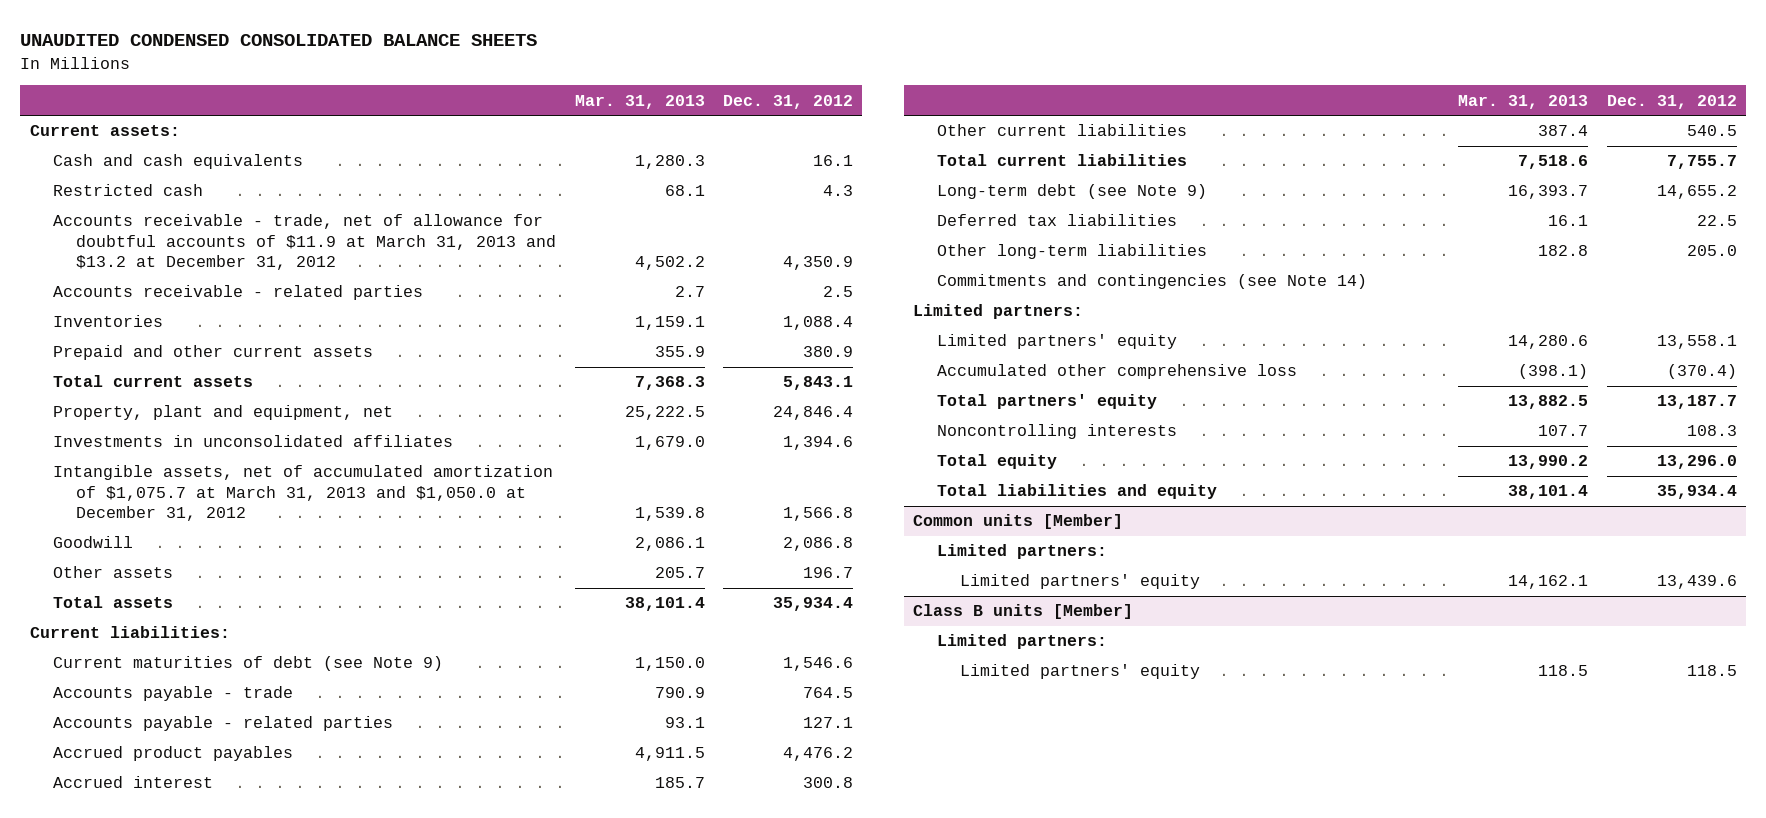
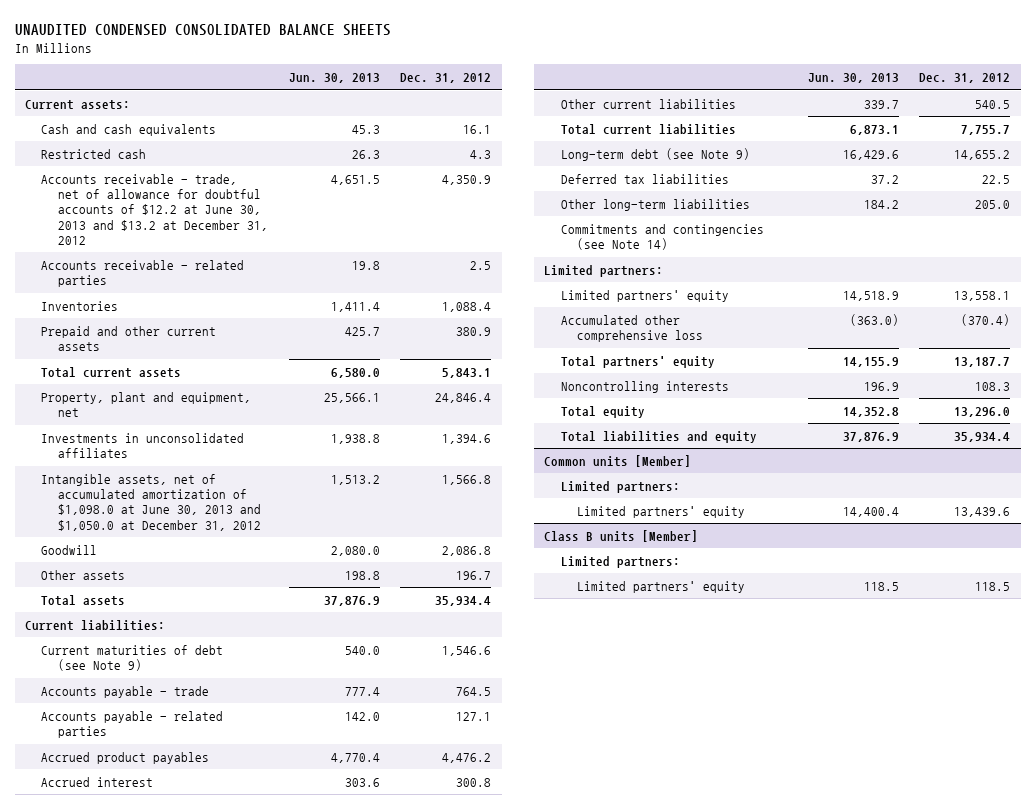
- | Mar. 31, 2013 | Dec. 31, 2012
+ | Jun. 30, 2013 | Dec. 31, 2012
- Accounts receivable - trade, net of allowance for doubtful accounts of $11.9 at March 31, 2013 and $13.2 at December 31, 2012 | 4,502.2 | 4,350.9
+ Accounts receivable - trade, net of allowance for doubtful accounts of $12.2 at June 30, 2013 and $13.2 at December 31, 2012 | 4,651.5 | 4,350.9
- Intangible assets, net of accumulated amortization of $1,075.7 at March 31, 2013 and $1,050.0 at December 31, 2012 | 1,539.8 | 1,566.8
+ Intangible assets, net of accumulated amortization of $1,098.0 at June 30, 2013 and $1,050.0 at December 31, 2012 | 1,513.2 | 1,566.8

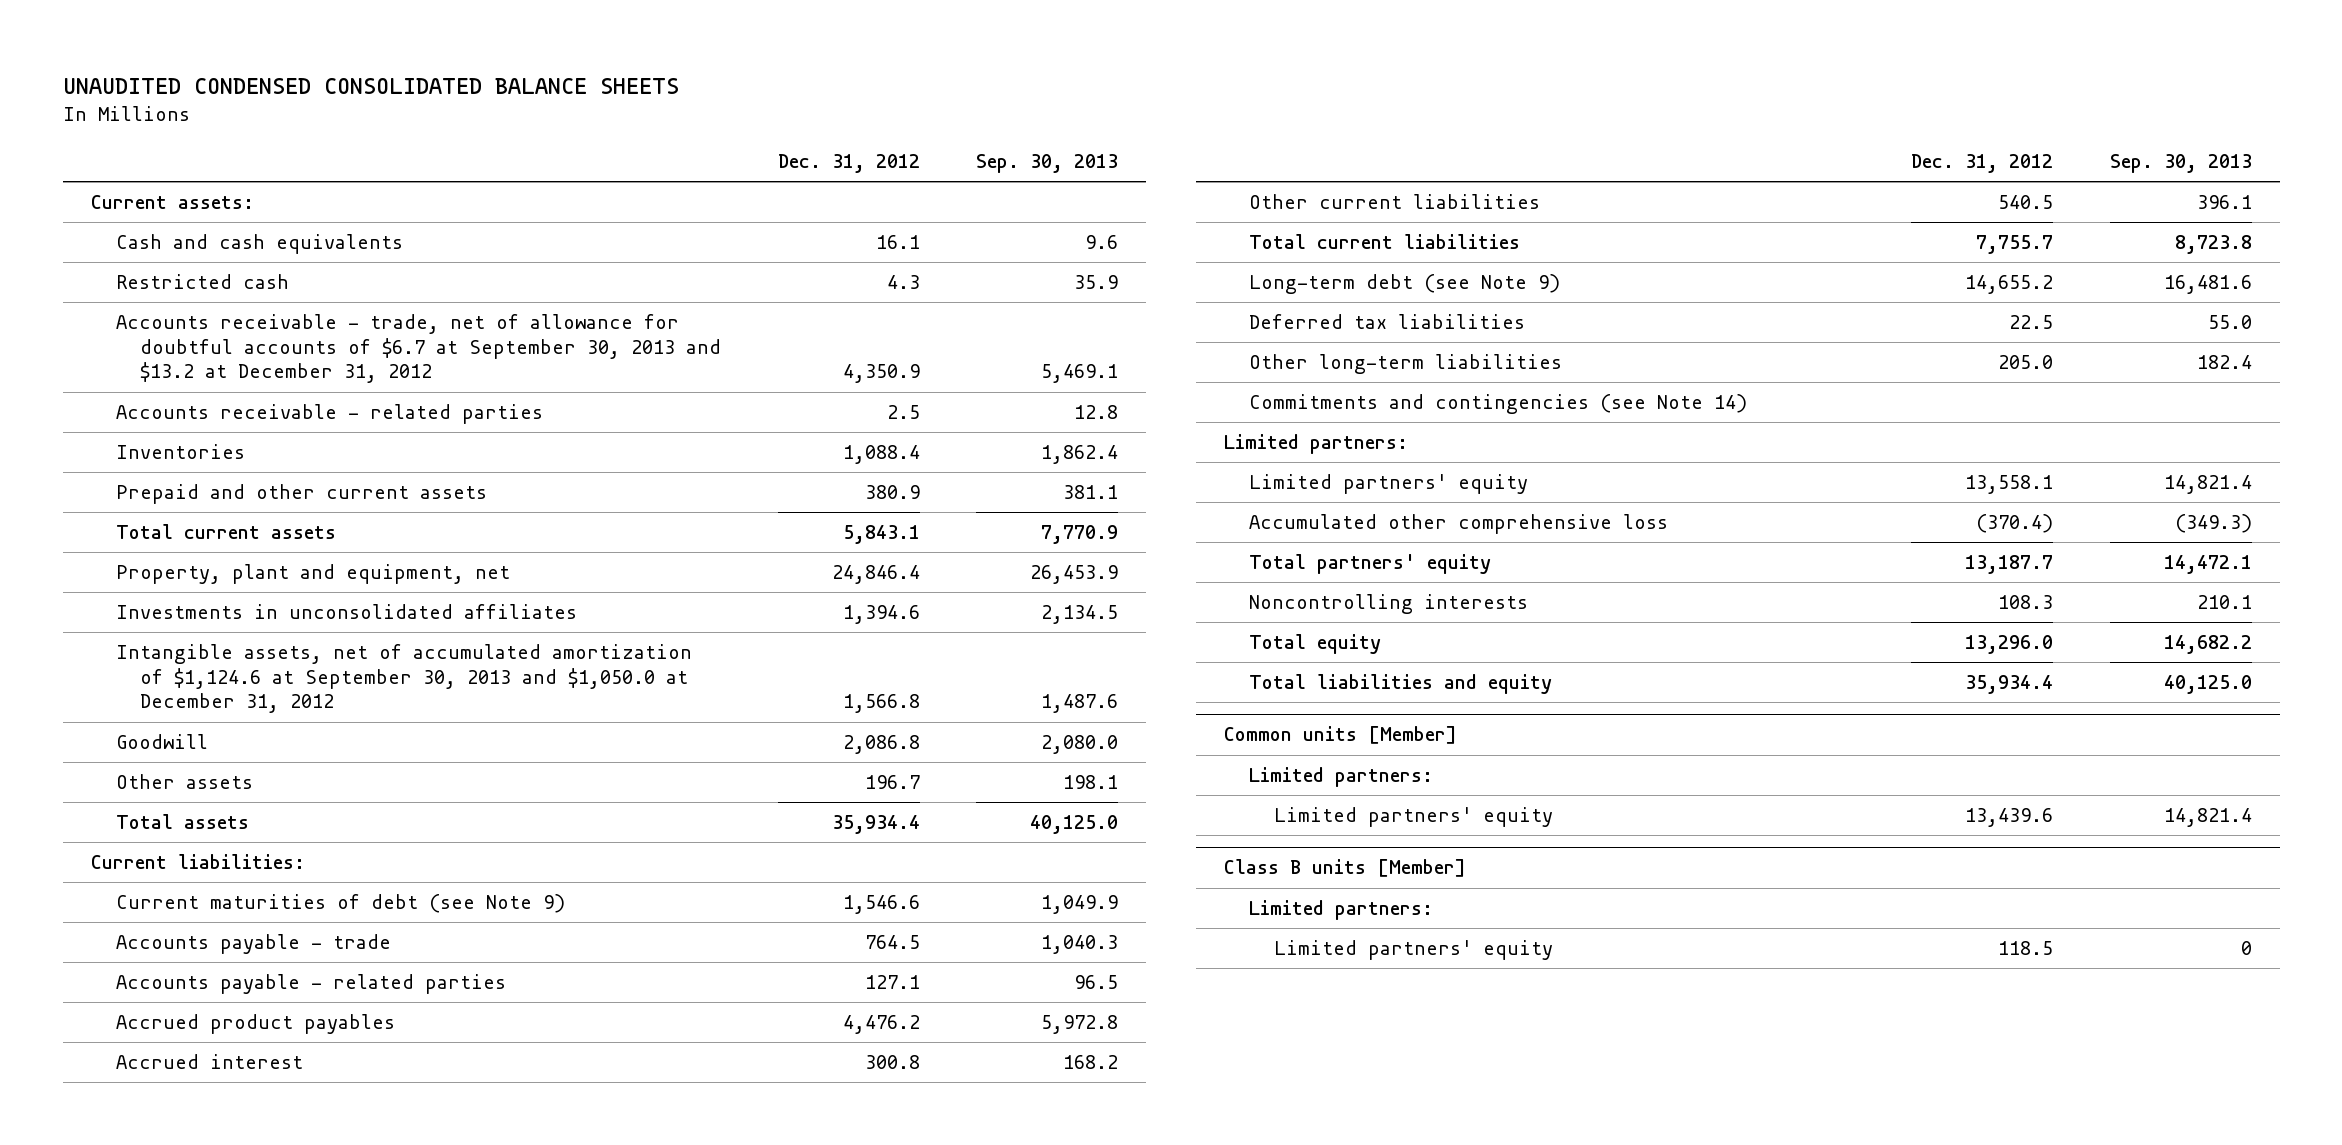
- | Jun. 30, 2013 | Dec. 31, 2012
+ | Dec. 31, 2012 | Sep. 30, 2013
- Accounts receivable - trade, net of allowance for doubtful accounts of $12.2 at June 30, 2013 and $13.2 at December 31, 2012 | 4,651.5 | 4,350.9
+ Accounts receivable - trade, net of allowance for doubtful accounts of $6.7 at September 30, 2013 and $13.2 at December 31, 2012 | 4,350.9 | 5,469.1
- Intangible assets, net of accumulated amortization of $1,098.0 at June 30, 2013 and $1,050.0 at December 31, 2012 | 1,513.2 | 1,566.8
+ Intangible assets, net of accumulated amortization of $1,124.6 at September 30, 2013 and $1,050.0 at December 31, 2012 | 1,566.8 | 1,487.6

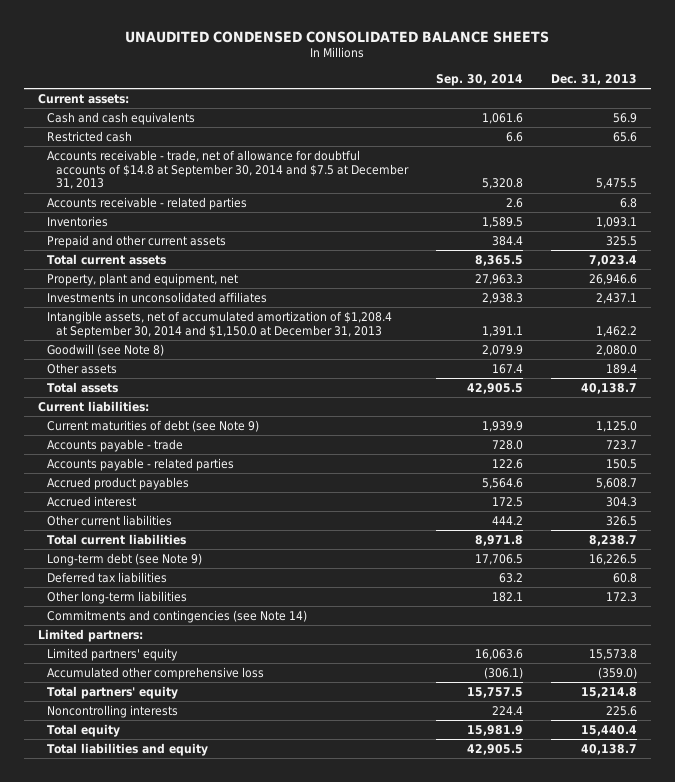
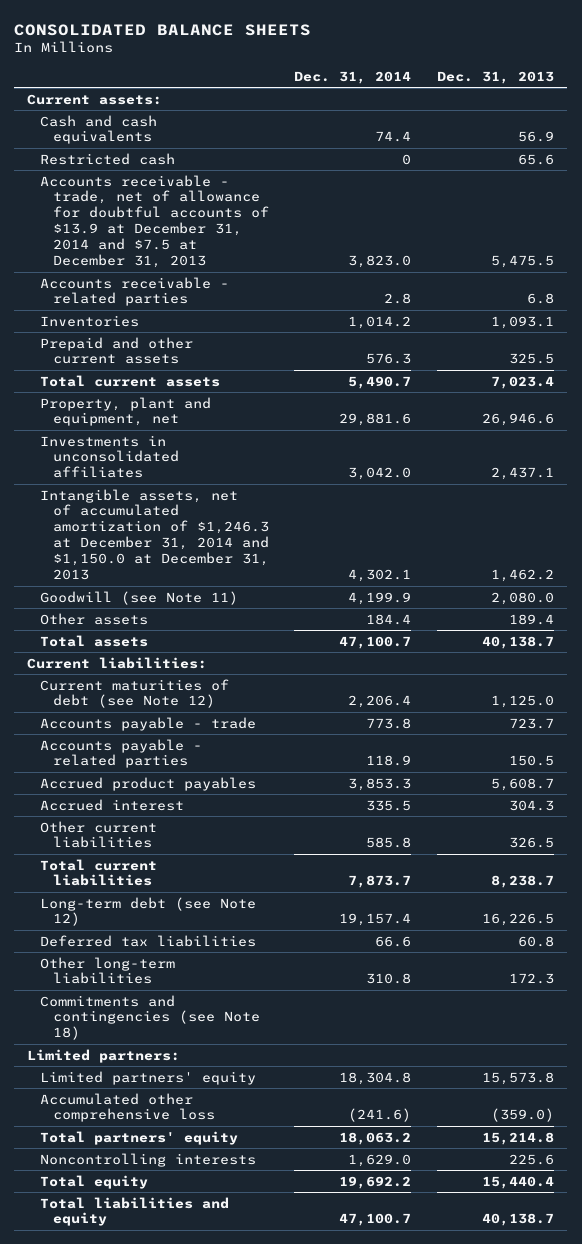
- UNAUDITED CONDENSED CONSOLIDATED BALANCE SHEETS
+ CONSOLIDATED BALANCE SHEETS
- | Sep. 30, 2014 | Dec. 31, 2013
+ | Dec. 31, 2014 | Dec. 31, 2013
- Accounts receivable - trade, net of allowance for doubtful accounts of $14.8 at September 30, 2014 and $7.5 at December 31, 2013 | 5,320.8 | 5,475.5
+ Accounts receivable - trade, net of allowance for doubtful accounts of $13.9 at December 31, 2014 and $7.5 at December 31, 2013 | 3,823.0 | 5,475.5
- Intangible assets, net of accumulated amortization of $1,208.4 at September 30, 2014 and $1,150.0 at December 31, 2013 | 1,391.1 | 1,462.2
- Goodwill (see Note 8) | 2,079.9 | 2,080.0
+ Intangible assets, net of accumulated amortization of $1,246.3 at December 31, 2014 and $1,150.0 at December 31, 2013 | 4,302.1 | 1,462.2
+ Goodwill (see Note 11) | 4,199.9 | 2,080.0
- Current maturities of debt (see Note 9) | 1,939.9 | 1,125.0
+ Current maturities of debt (see Note 12) | 2,206.4 | 1,125.0
- Long-term debt (see Note 9) | 17,706.5 | 16,226.5
+ Long-term debt (see Note 12) | 19,157.4 | 16,226.5
- Commitments and contingencies (see Note 14)
+ Commitments and contingencies (see Note 18)

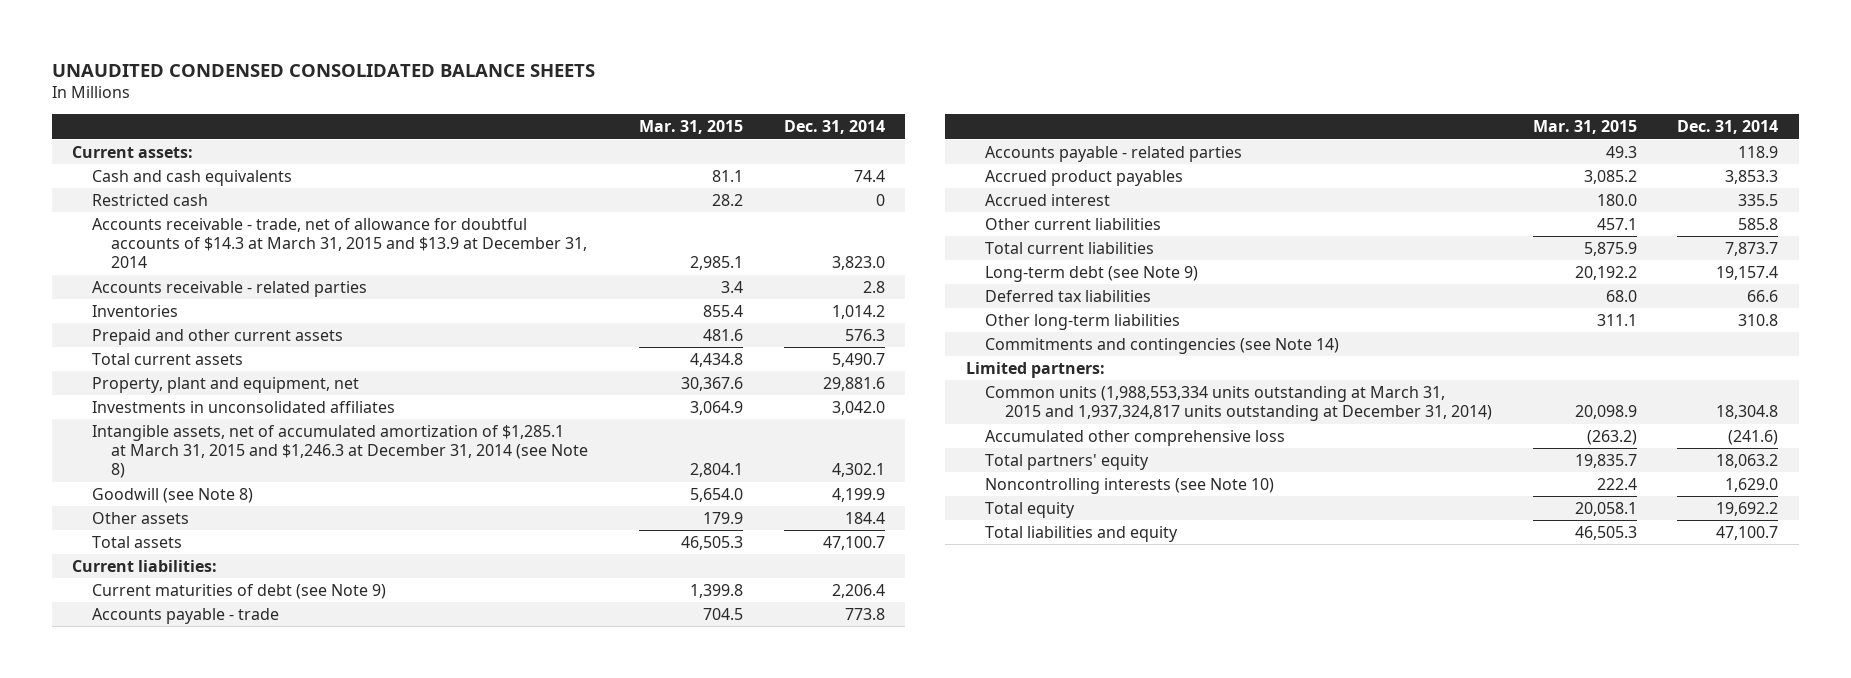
- CONSOLIDATED BALANCE SHEETS
+ UNAUDITED CONDENSED CONSOLIDATED BALANCE SHEETS
- | Dec. 31, 2014 | Dec. 31, 2013
+ | Mar. 31, 2015 | Dec. 31, 2014
- Accounts receivable - trade, net of allowance for doubtful accounts of $13.9 at December 31, 2014 and $7.5 at December 31, 2013 | 3,823.0 | 5,475.5
+ Accounts receivable - trade, net of allowance for doubtful accounts of $14.3 at March 31, 2015 and $13.9 at December 31, 2014 | 2,985.1 | 3,823.0
- Intangible assets, net of accumulated amortization of $1,246.3 at December 31, 2014 and $1,150.0 at December 31, 2013 | 4,302.1 | 1,462.2
- Goodwill (see Note 11) | 4,199.9 | 2,080.0
+ Intangible assets, net of accumulated amortization of $1,285.1 at March 31, 2015 and $1,246.3 at December 31, 2014 (see Note 8) | 2,804.1 | 4,302.1
+ Goodwill (see Note 8) | 5,654.0 | 4,199.9
- Current maturities of debt (see Note 12) | 2,206.4 | 1,125.0
+ Current maturities of debt (see Note 9) | 1,399.8 | 2,206.4
- Long-term debt (see Note 12) | 19,157.4 | 16,226.5
+ Long-term debt (see Note 9) | 20,192.2 | 19,157.4
- Commitments and contingencies (see Note 18)
+ Commitments and contingencies (see Note 14)
- Limited partners' equity | 18,304.8 | 15,573.8
+ Common units (1,988,553,334 units outstanding at March 31, 2015 and 1,937,324,817 units outstanding at December 31, 2014) | 20,098.9 | 18,304.8
- Noncontrolling interests | 1,629.0 | 225.6
+ Noncontrolling interests (see Note 10) | 222.4 | 1,629.0

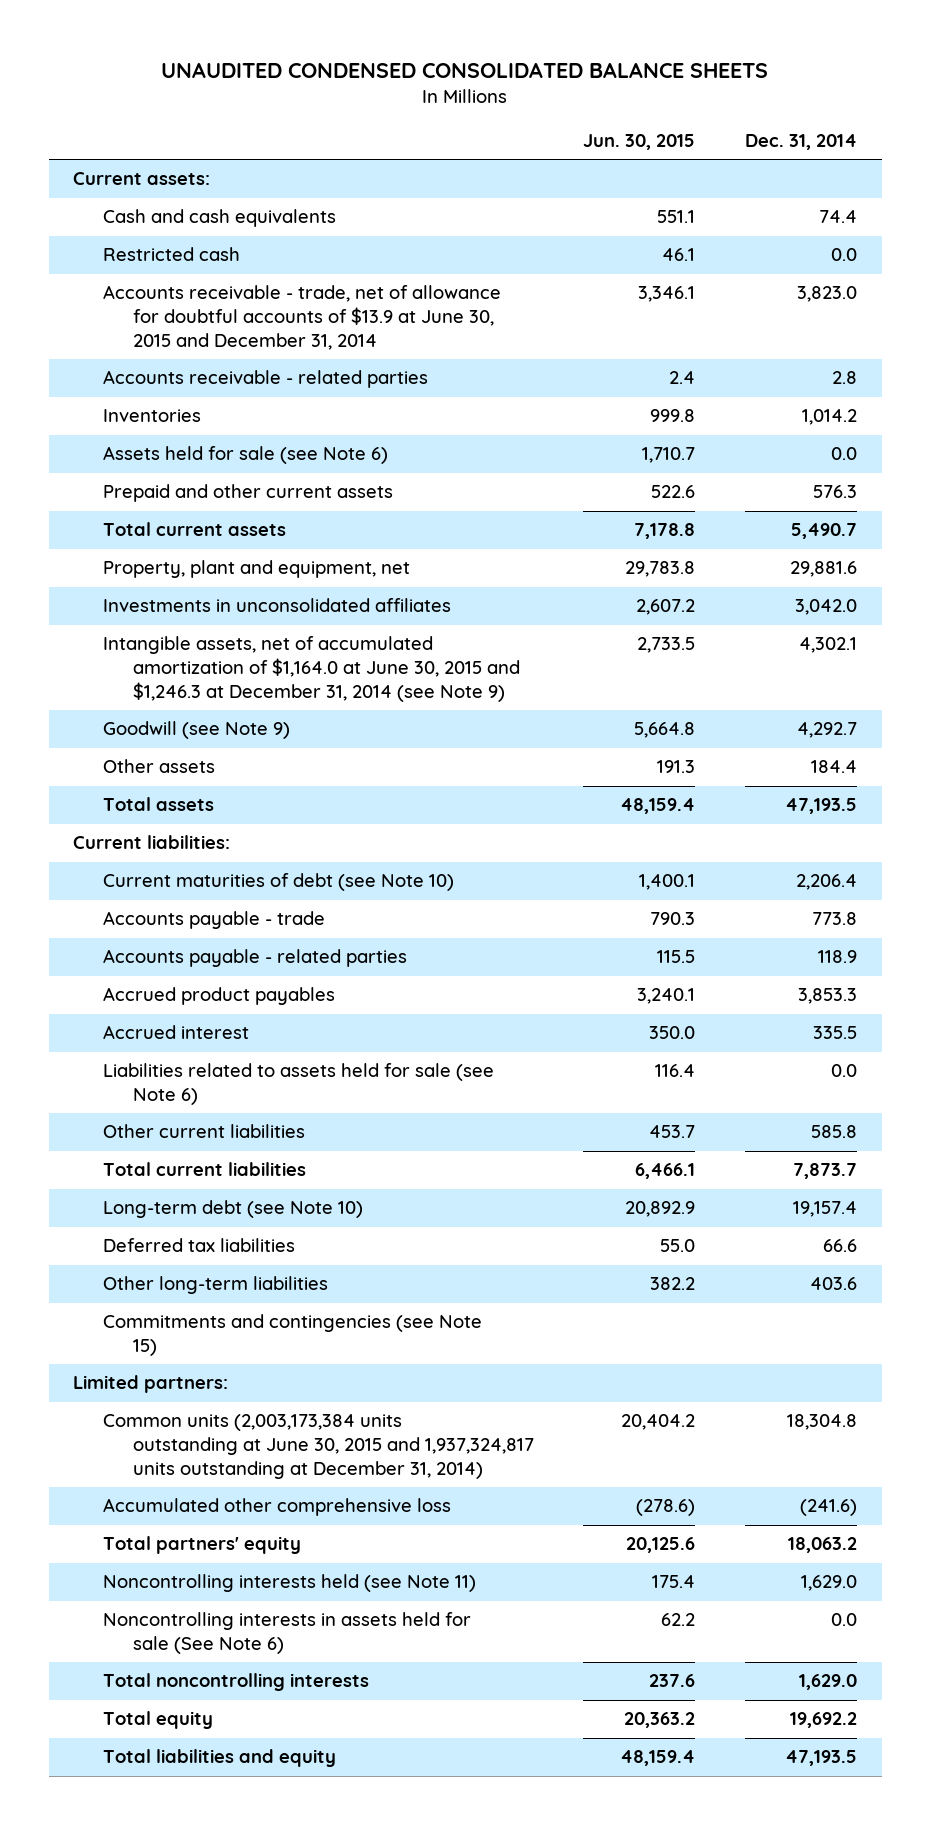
- | Mar. 31, 2015 | Dec. 31, 2014
+ | Jun. 30, 2015 | Dec. 31, 2014
- Restricted cash | 28.2 | 0
- Accounts receivable - trade, net of allowance for doubtful accounts of $14.3 at March 31, 2015 and $13.9 at December 31, 2014 | 2,985.1 | 3,823.0
+ Restricted cash | 46.1 | 0.0
+ Accounts receivable - trade, net of allowance for doubtful accounts of $13.9 at June 30, 2015 and December 31, 2014 | 3,346.1 | 3,823.0
+ Assets held for sale (see Note 6) | 1,710.7 | 0.0
- Intangible assets, net of accumulated amortization of $1,285.1 at March 31, 2015 and $1,246.3 at December 31, 2014 (see Note 8) | 2,804.1 | 4,302.1
- Goodwill (see Note 8) | 5,654.0 | 4,199.9
+ Intangible assets, net of accumulated amortization of $1,164.0 at June 30, 2015 and $1,246.3 at December 31, 2014 (see Note 9) | 2,733.5 | 4,302.1
+ Goodwill (see Note 9) | 5,664.8 | 4,292.7
- Total assets | 46,505.3 | 47,100.7
+ Total assets | 48,159.4 | 47,193.5
- Current maturities of debt (see Note 9) | 1,399.8 | 2,206.4
+ Current maturities of debt (see Note 10) | 1,400.1 | 2,206.4
+ Liabilities related to assets held for sale (see Note 6) | 116.4 | 0.0
- Long-term debt (see Note 9) | 20,192.2 | 19,157.4
+ Long-term debt (see Note 10) | 20,892.9 | 19,157.4
- Other long-term liabilities | 311.1 | 310.8
- Commitments and contingencies (see Note 14)
+ Other long-term liabilities | 382.2 | 403.6
+ Commitments and contingencies (see Note 15)
- Common units (1,988,553,334 units outstanding at March 31, 2015 and 1,937,324,817 units outstanding at December 31, 2014) | 20,098.9 | 18,304.8
+ Common units (2,003,173,384 units outstanding at June 30, 2015 and 1,937,324,817 units outstanding at December 31, 2014) | 20,404.2 | 18,304.8
- Noncontrolling interests (see Note 10) | 222.4 | 1,629.0
+ Noncontrolling interests held (see Note 11) | 175.4 | 1,629.0
+ Noncontrolling interests in assets held for sale (See Note 6) | 62.2 | 0.0
+ Total noncontrolling interests | 237.6 | 1,629.0
- Total liabilities and equity | 46,505.3 | 47,100.7
+ Total liabilities and equity | 48,159.4 | 47,193.5

